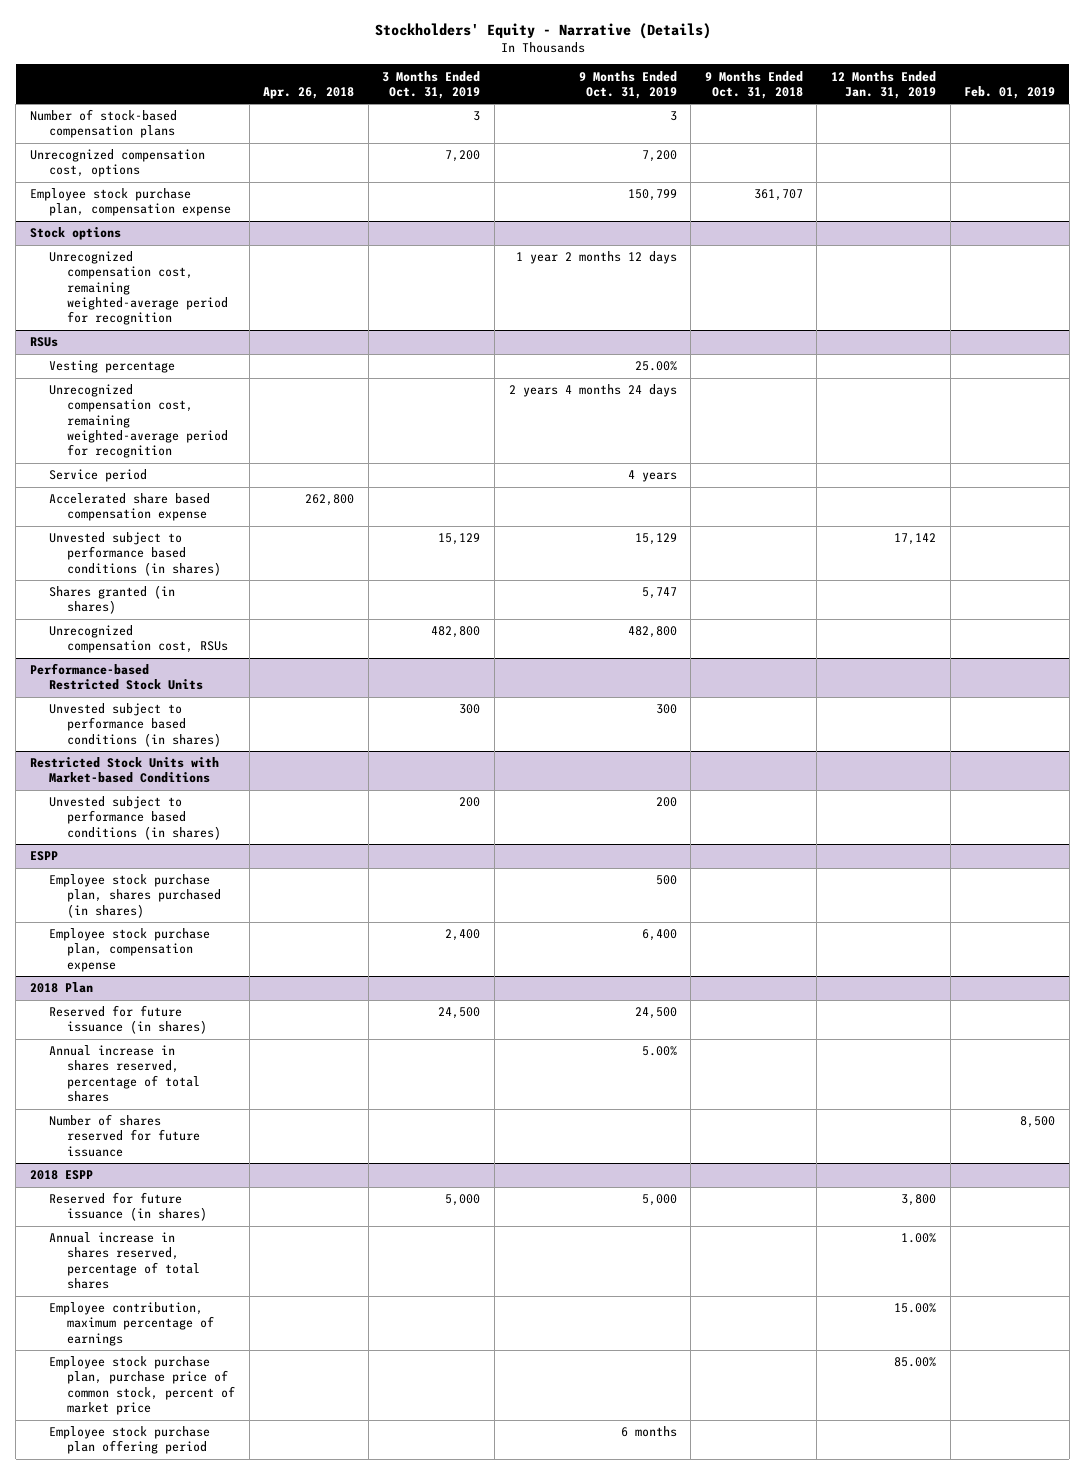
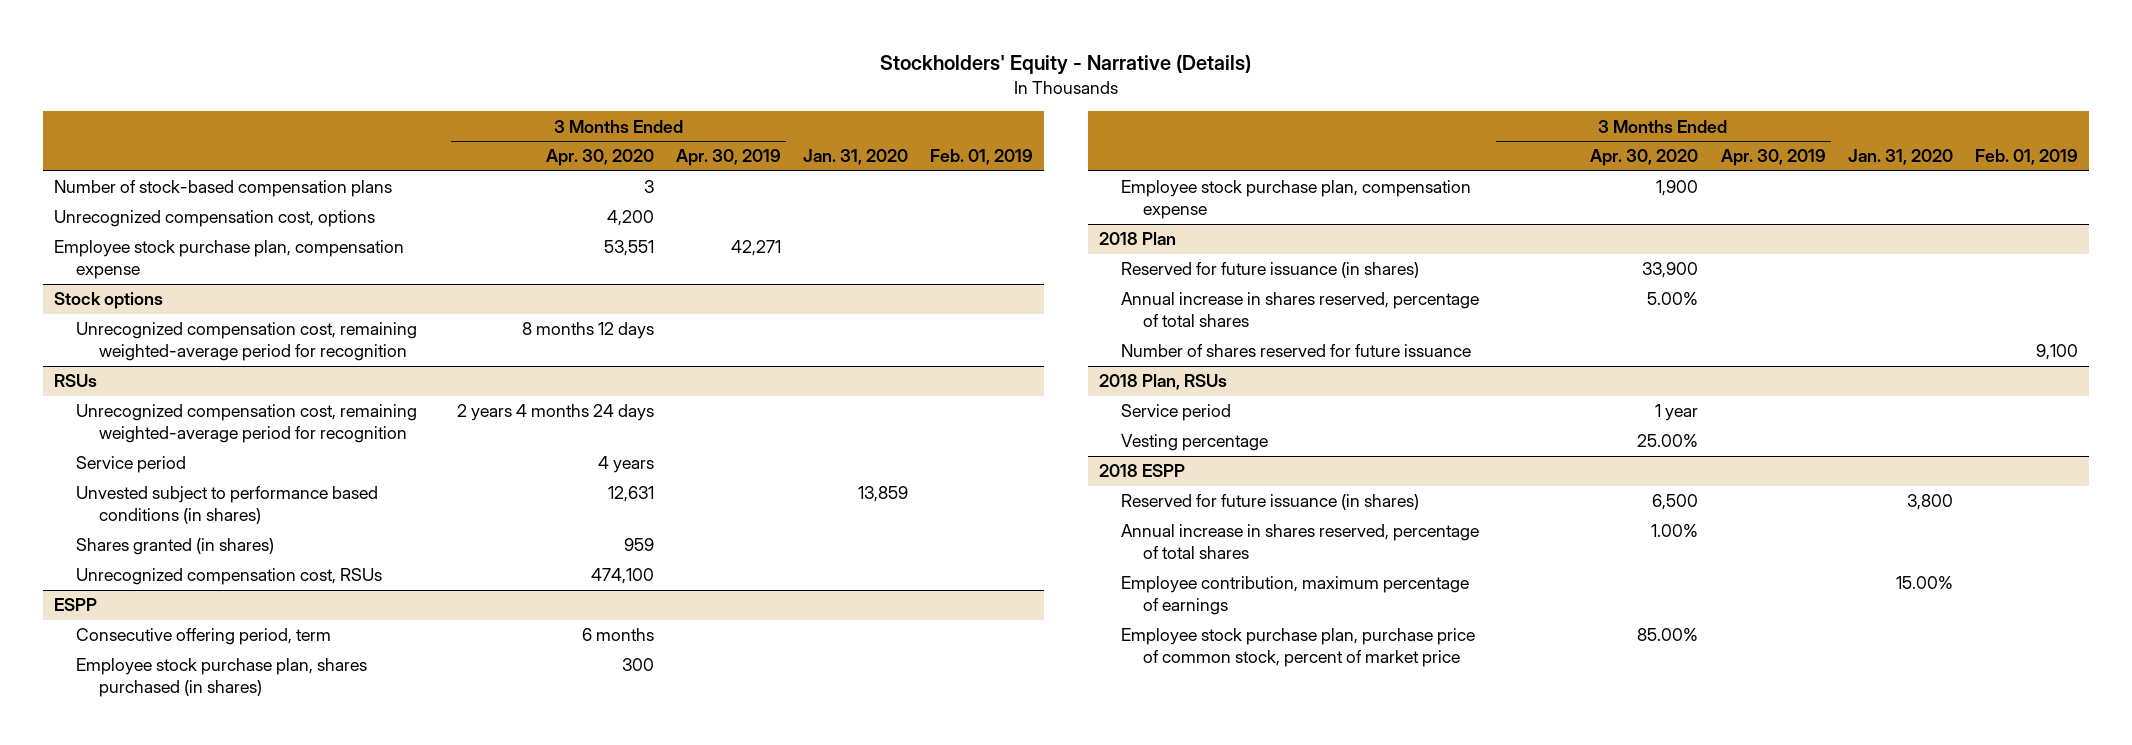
- | Apr. 26, 2018 | 3 Months Ended Oct. 31, 2019 | 9 Months Ended Oct. 31, 2019 | 9 Months Ended Oct. 31, 2018 | 12 Months Ended Jan. 31, 2019 | Feb. 01, 2019
+ | 3 Months Ended Apr. 30, 2020 | 3 Months Ended Apr. 30, 2019 | Jan. 31, 2020 | Feb. 01, 2019
@ RSUs
- Vesting percentage | | | 25.00% | | |
- Accelerated share based compensation expense | 262,800 | | | | |
- Performance-based Restricted Stock Units
- Unvested subject to performance based conditions (in shares) | | 300 | 300 | | |
- Restricted Stock Units with Market-based Conditions
- Unvested subject to performance based conditions (in shares) | | 200 | 200 | | |
@ ESPP
+ Consecutive offering period, term | 6 months | | |
@ 2018 Plan
- Number of shares reserved for future issuance | | | | | | 8,500
+ Number of shares reserved for future issuance | | | | 9,100
+ 2018 Plan, RSUs
+ Service period | 1 year | | |
+ Vesting percentage | 25.00% | | |
@ 2018 ESPP
- Employee stock purchase plan offering period | | | 6 months | | |

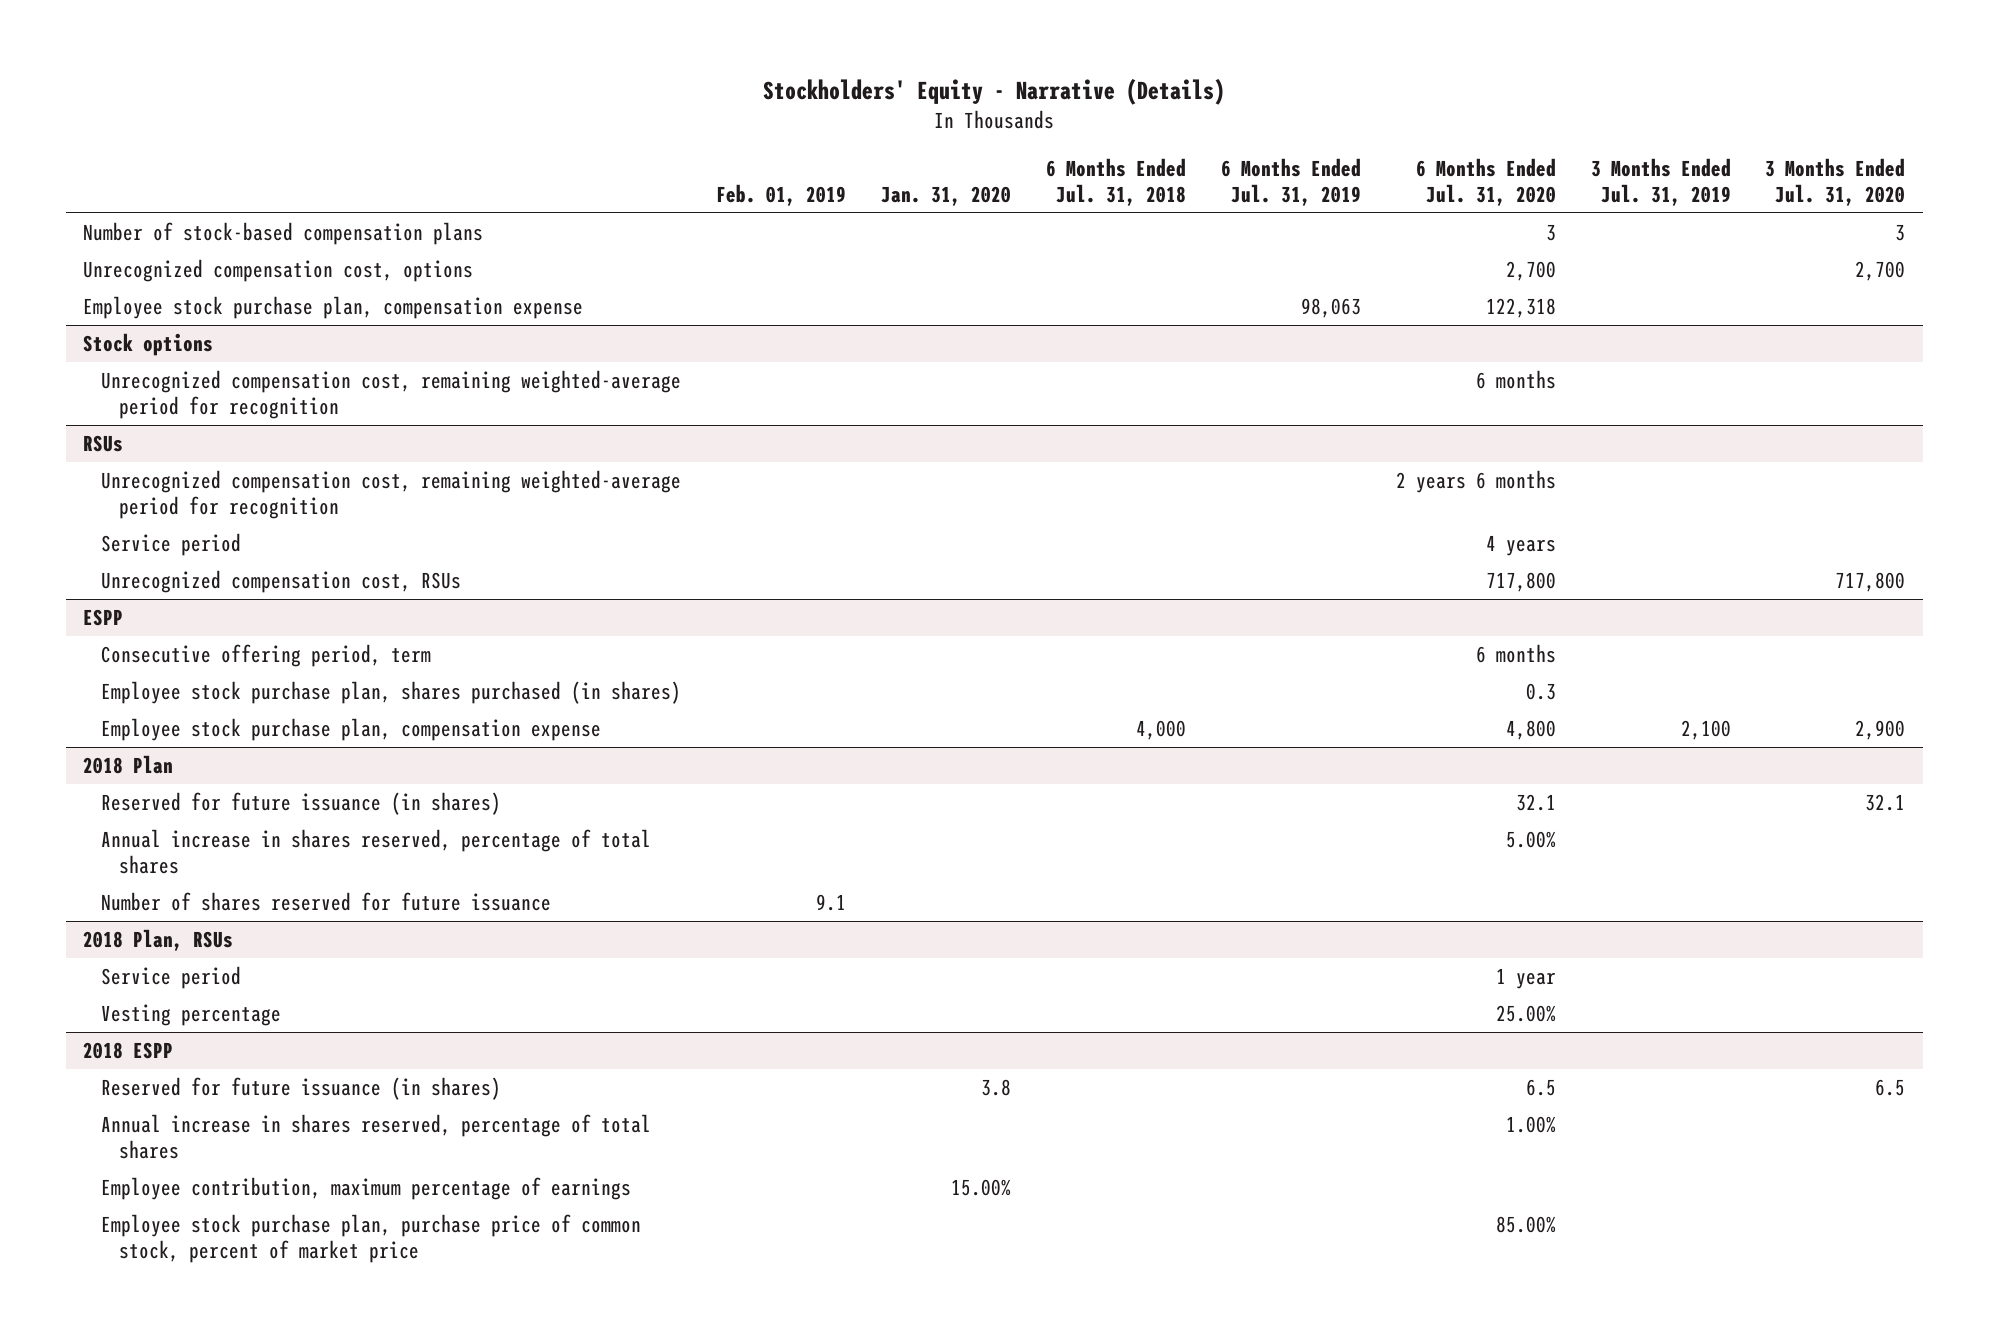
- | 3 Months Ended Apr. 30, 2020 | 3 Months Ended Apr. 30, 2019 | Jan. 31, 2020 | Feb. 01, 2019
+ | Feb. 01, 2019 | Jan. 31, 2020 | 6 Months Ended Jul. 31, 2018 | 6 Months Ended Jul. 31, 2019 | 6 Months Ended Jul. 31, 2020 | 3 Months Ended Jul. 31, 2019 | 3 Months Ended Jul. 31, 2020
@ RSUs
- Unvested subject to performance based conditions (in shares) | 12,631 | | 13,859 |
- Shares granted (in shares) | 959 | | |
@ 2018 Plan
- Number of shares reserved for future issuance | | | | 9,100
+ Number of shares reserved for future issuance | 9.1 | | | | | |
@ 2018 ESPP
- Reserved for future issuance (in shares) | 6,500 | | 3,800 |
+ Reserved for future issuance (in shares) | | 3.8 | | | 6.5 | | 6.5

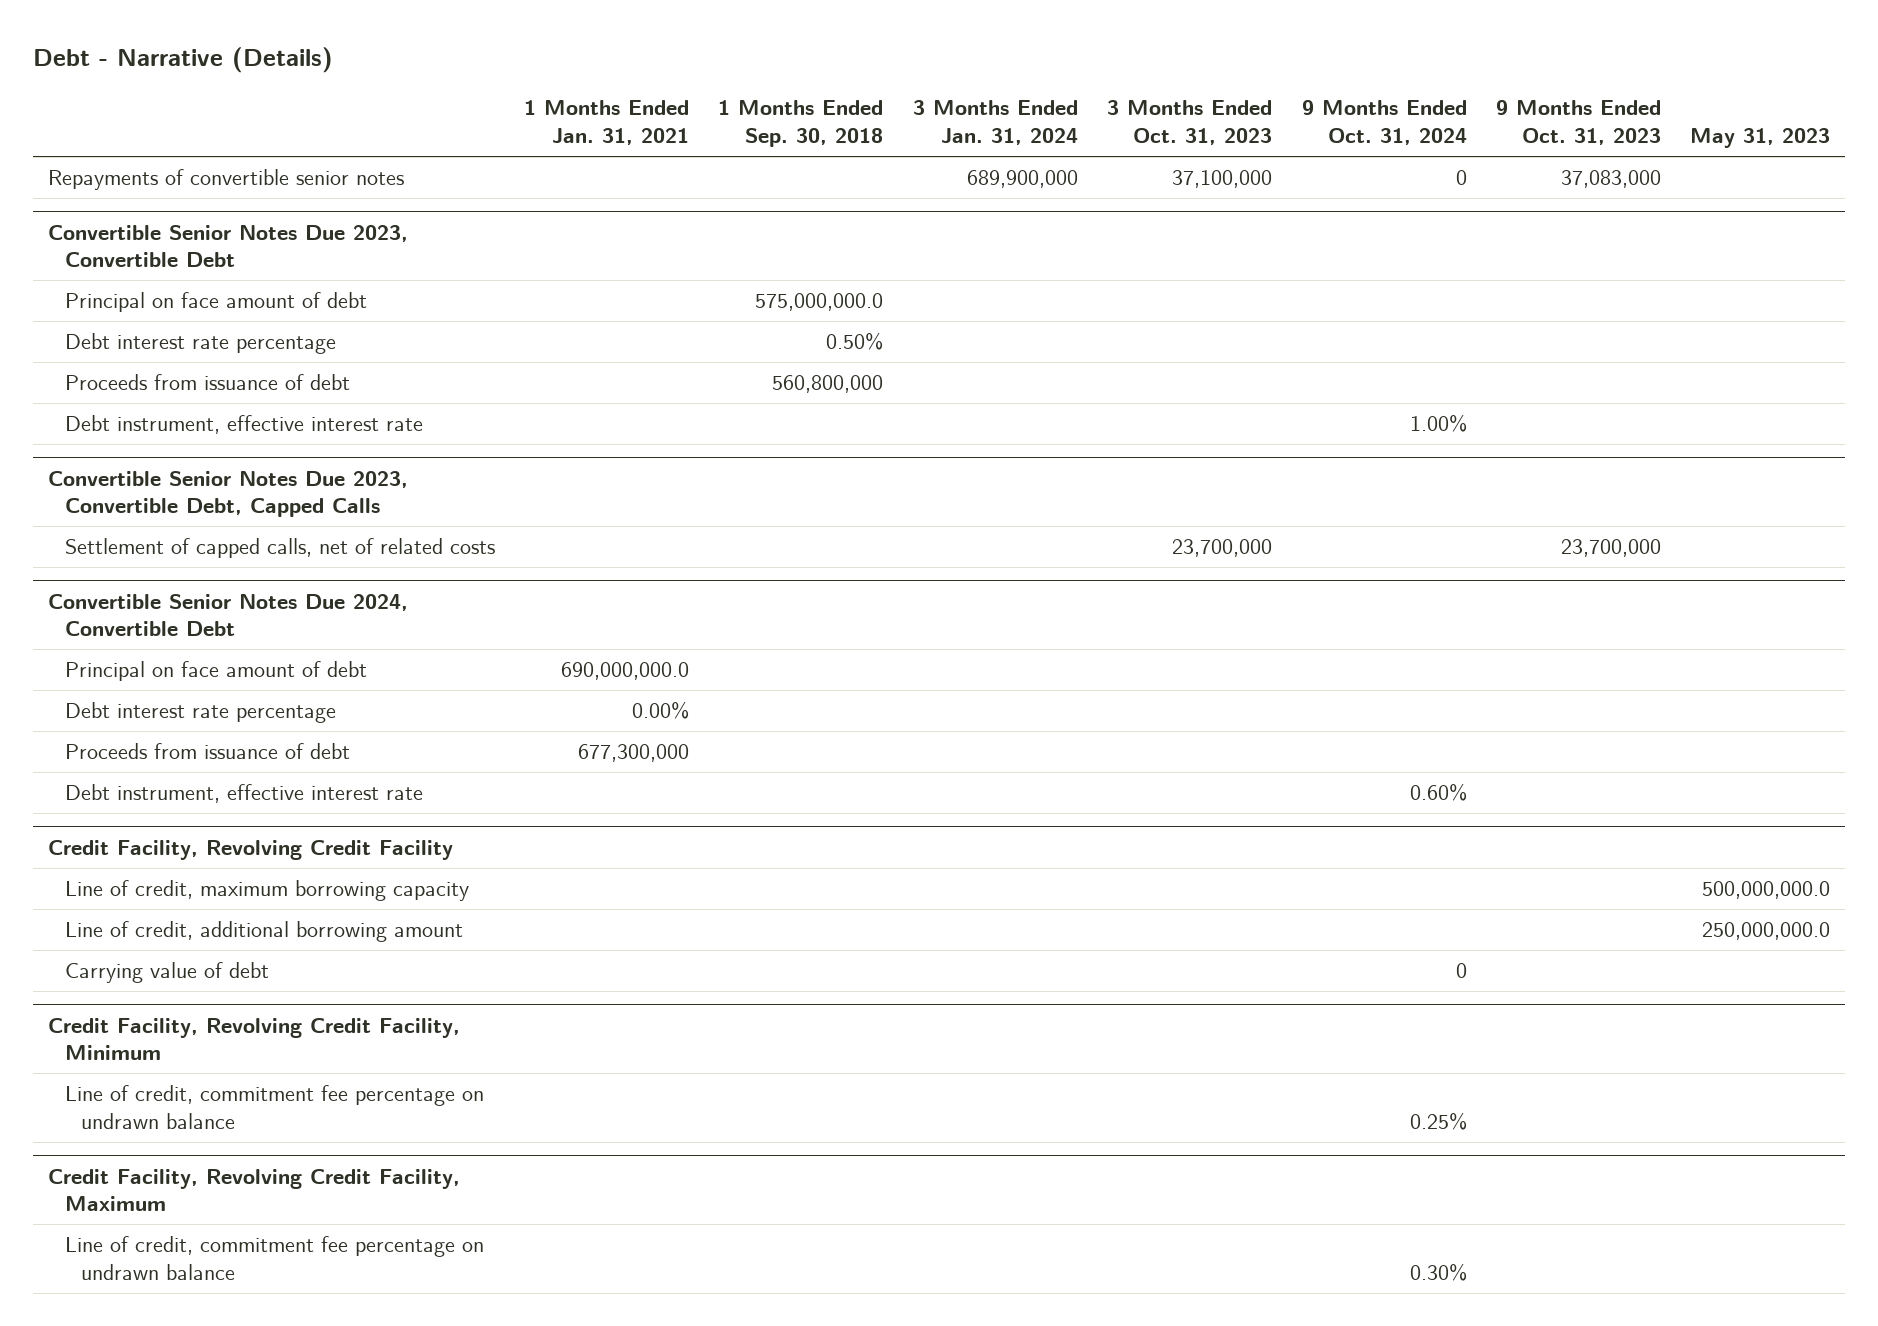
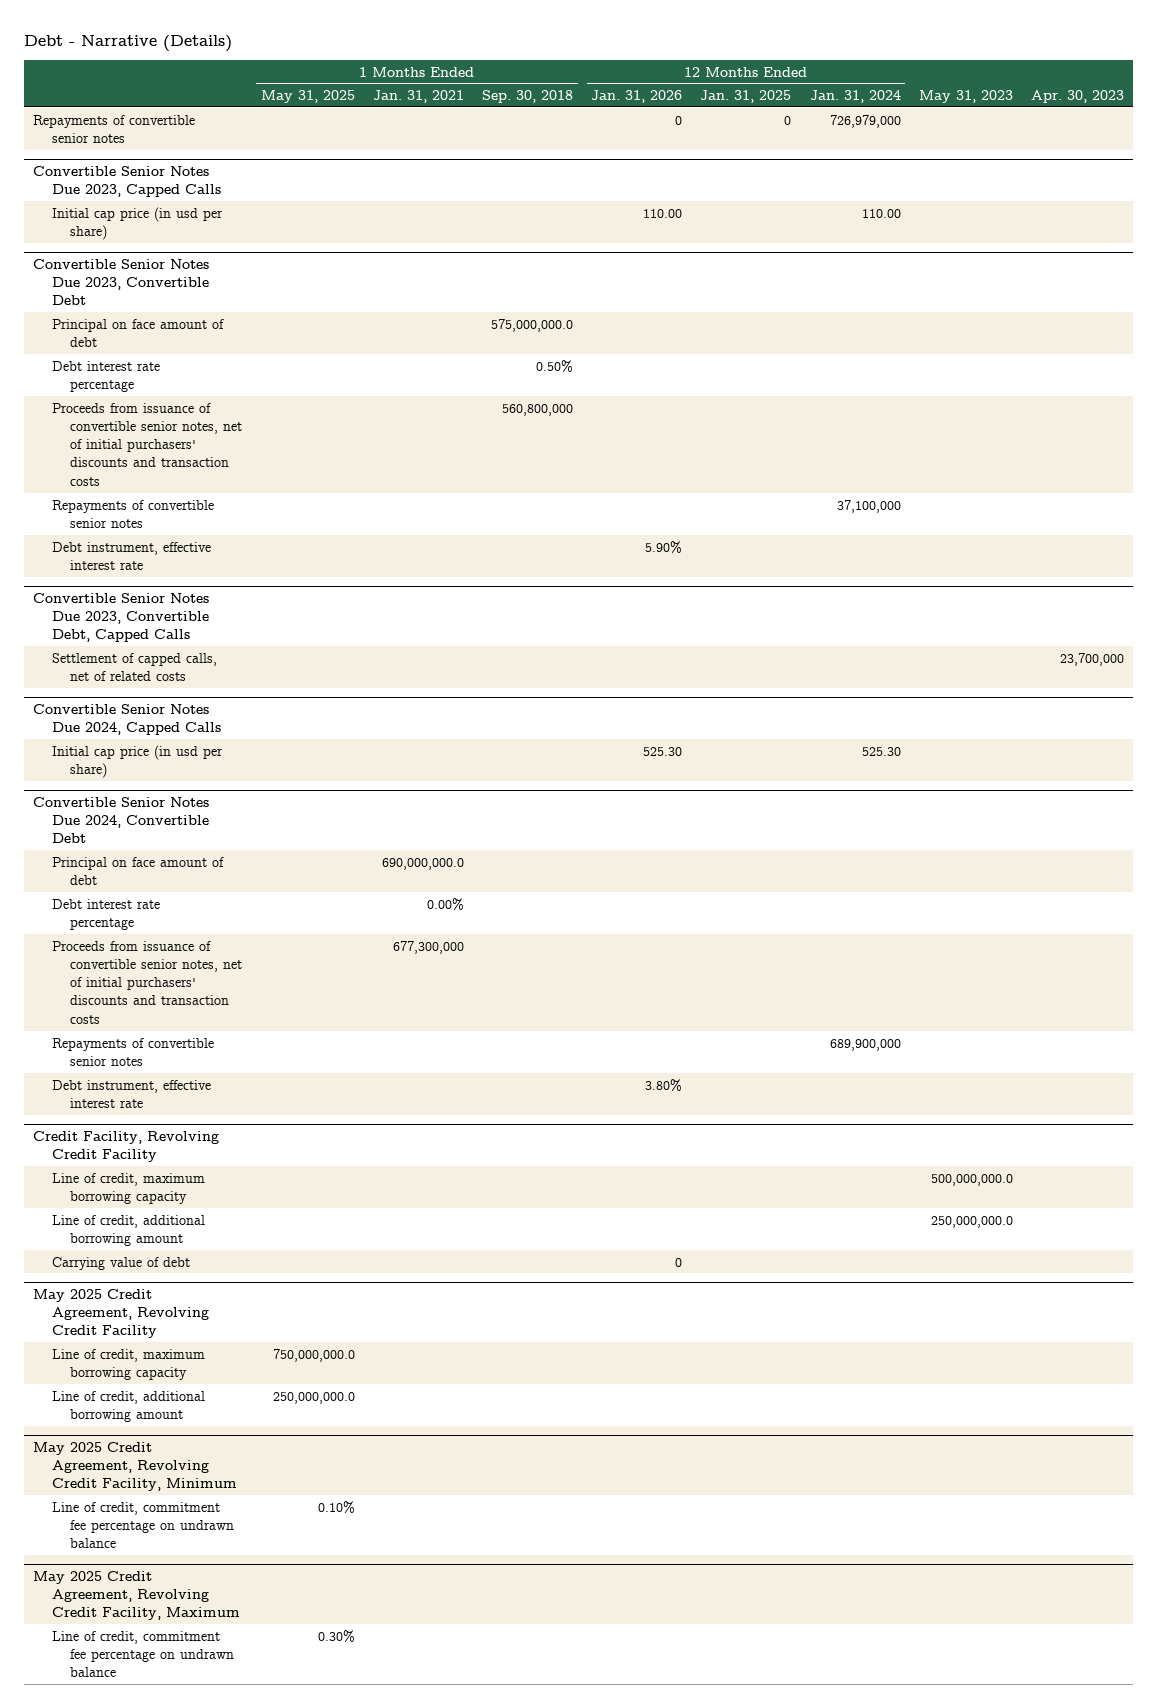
- | 1 Months Ended Jan. 31, 2021 | 1 Months Ended Sep. 30, 2018 | 3 Months Ended Jan. 31, 2024 | 3 Months Ended Oct. 31, 2023 | 9 Months Ended Oct. 31, 2024 | 9 Months Ended Oct. 31, 2023 | May 31, 2023
+ | 1 Months Ended May 31, 2025 | 1 Months Ended Jan. 31, 2021 | 1 Months Ended Sep. 30, 2018 | 12 Months Ended Jan. 31, 2026 | 12 Months Ended Jan. 31, 2025 | 12 Months Ended Jan. 31, 2024 | May 31, 2023 | Apr. 30, 2023
+ Convertible Senior Notes Due 2023, Capped Calls
+ Initial cap price (in usd per share) | | | | 110.00 | | 110.00 | |
@ Convertible Senior Notes Due 2023, Convertible Debt
- Proceeds from issuance of debt | | 560,800,000 | | | | |
+ Proceeds from issuance of convertible senior notes, net of initial purchasers' discounts and transaction costs | | | 560,800,000 | | | | |
+ Repayments of convertible senior notes | | | | | | 37,100,000 | |
+ Convertible Senior Notes Due 2024, Capped Calls
+ Initial cap price (in usd per share) | | | | 525.30 | | 525.30 | |
@ Convertible Senior Notes Due 2024, Convertible Debt
- Proceeds from issuance of debt | 677,300,000 | | | | | |
+ Proceeds from issuance of convertible senior notes, net of initial purchasers' discounts and transaction costs | | 677,300,000 | | | | | |
+ Repayments of convertible senior notes | | | | | | 689,900,000 | |
- Credit Facility, Revolving Credit Facility, Minimum
+ May 2025 Credit Agreement, Revolving Credit Facility
+ Line of credit, maximum borrowing capacity | 750,000,000.0 | | | | | | |
+ Line of credit, additional borrowing amount | 250,000,000.0 | | | | | | |
+ May 2025 Credit Agreement, Revolving Credit Facility, Minimum
- Credit Facility, Revolving Credit Facility, Maximum
+ May 2025 Credit Agreement, Revolving Credit Facility, Maximum

